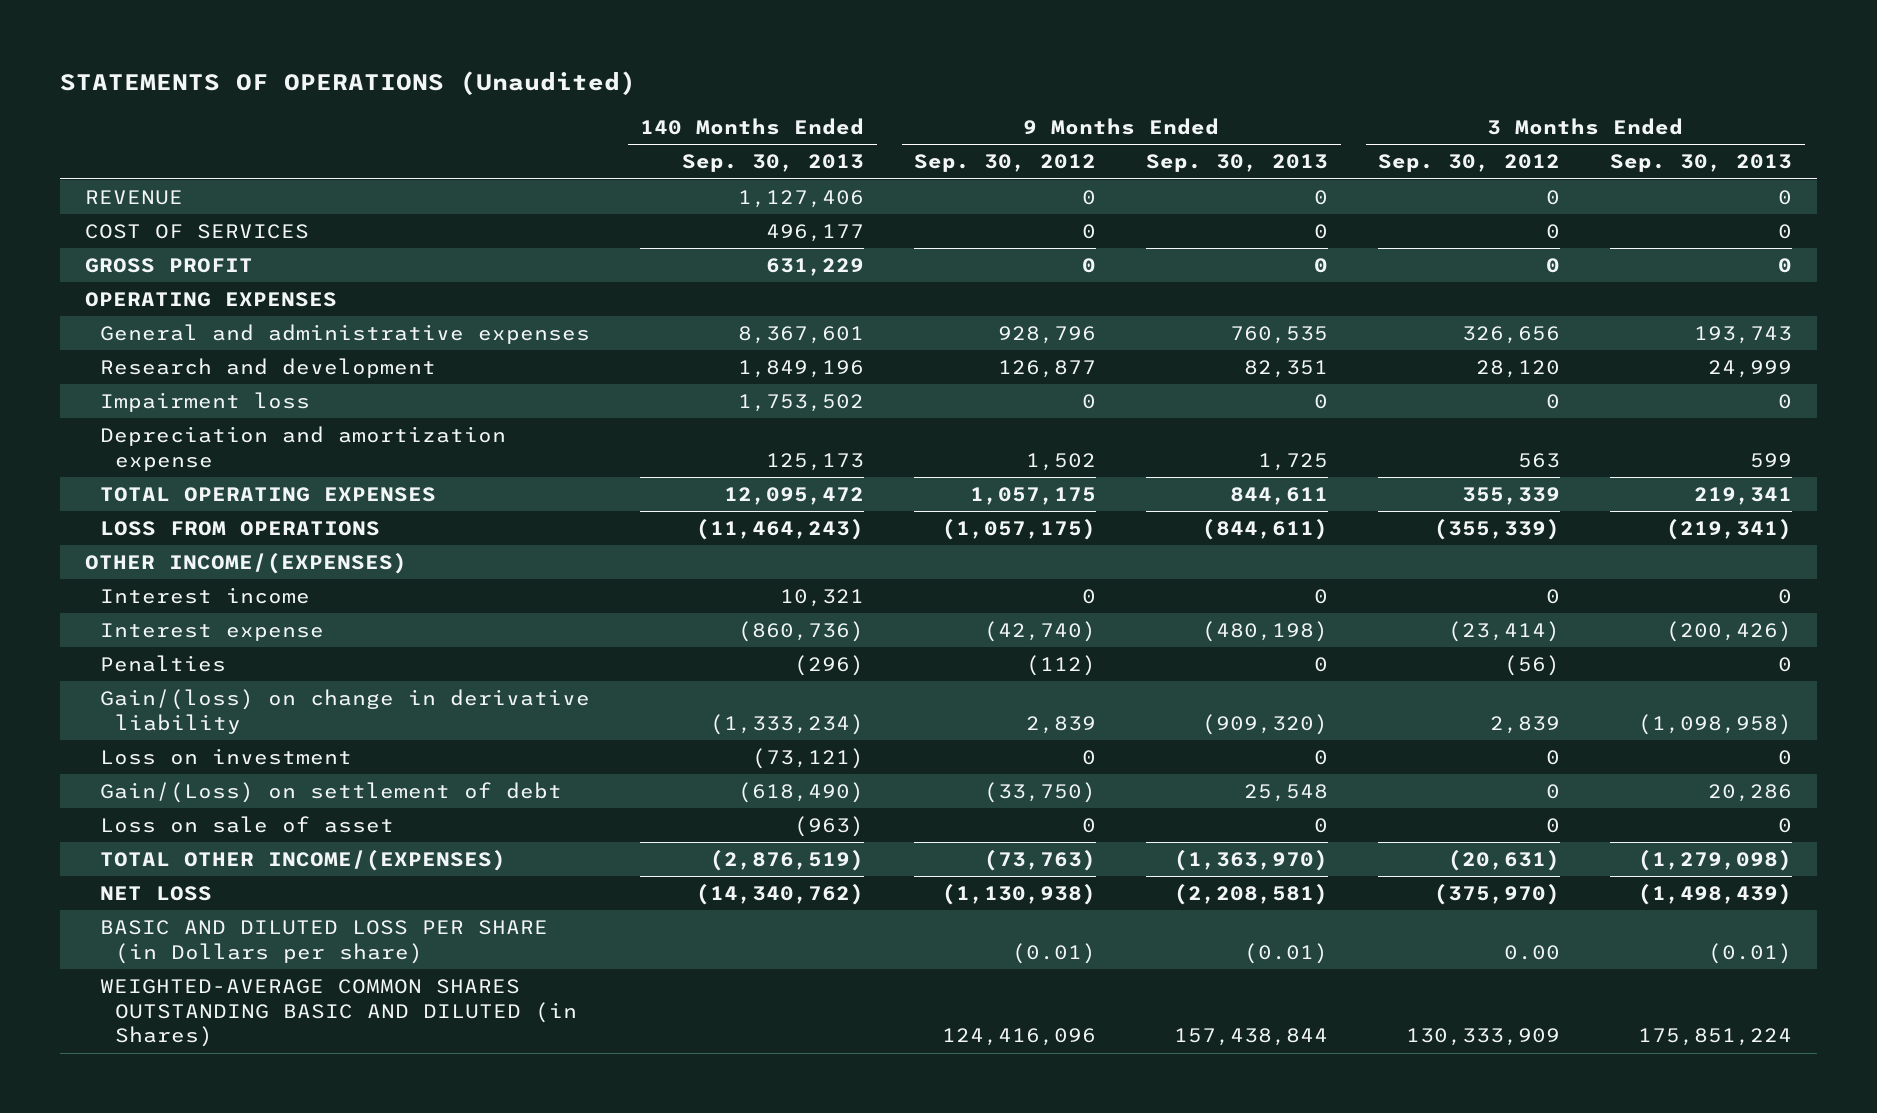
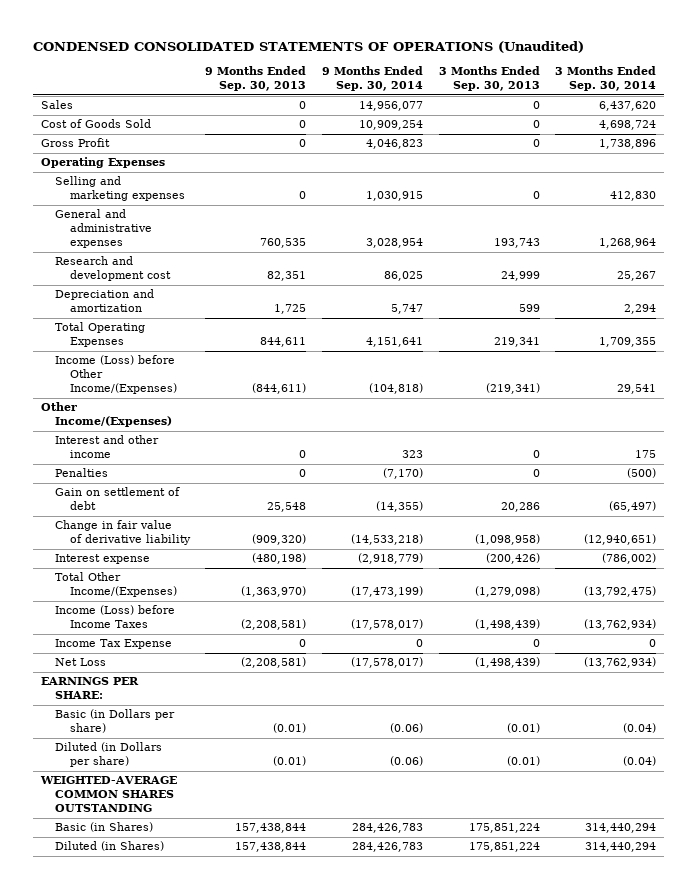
- STATEMENTS OF OPERATIONS (Unaudited)
+ CONDENSED CONSOLIDATED STATEMENTS OF OPERATIONS (Unaudited)
- | 140 Months Ended Sep. 30, 2013 | 9 Months Ended Sep. 30, 2012 | 9 Months Ended Sep. 30, 2013 | 3 Months Ended Sep. 30, 2012 | 3 Months Ended Sep. 30, 2013
+ | 9 Months Ended Sep. 30, 2013 | 9 Months Ended Sep. 30, 2014 | 3 Months Ended Sep. 30, 2013 | 3 Months Ended Sep. 30, 2014
- REVENUE | 1,127,406 | 0 | 0 | 0 | 0
- COST OF SERVICES | 496,177 | 0 | 0 | 0 | 0
- GROSS PROFIT | 631,229 | 0 | 0 | 0 | 0
- OPERATING EXPENSES
+ Sales | 0 | 14,956,077 | 0 | 6,437,620
+ Cost of Goods Sold | 0 | 10,909,254 | 0 | 4,698,724
+ Gross Profit | 0 | 4,046,823 | 0 | 1,738,896
+ Operating Expenses
+ Selling and marketing expenses | 0 | 1,030,915 | 0 | 412,830
- Research and development | 1,849,196 | 126,877 | 82,351 | 28,120 | 24,999
- Impairment loss | 1,753,502 | 0 | 0 | 0 | 0
- Depreciation and amortization expense | 125,173 | 1,502 | 1,725 | 563 | 599
- TOTAL OPERATING EXPENSES | 12,095,472 | 1,057,175 | 844,611 | 355,339 | 219,341
- LOSS FROM OPERATIONS | (11,464,243) | (1,057,175) | (844,611) | (355,339) | (219,341)
- OTHER INCOME/(EXPENSES)
- Interest income | 10,321 | 0 | 0 | 0 | 0
+ Research and development cost | 82,351 | 86,025 | 24,999 | 25,267
+ Depreciation and amortization | 1,725 | 5,747 | 599 | 2,294
+ Total Operating Expenses | 844,611 | 4,151,641 | 219,341 | 1,709,355
+ Income (Loss) before Other Income/(Expenses) | (844,611) | (104,818) | (219,341) | 29,541
+ Other Income/(Expenses)
+ Interest and other income | 0 | 323 | 0 | 175
- Gain/(loss) on change in derivative liability | (1,333,234) | 2,839 | (909,320) | 2,839 | (1,098,958)
- Loss on investment | (73,121) | 0 | 0 | 0 | 0
- Gain/(Loss) on settlement of debt | (618,490) | (33,750) | 25,548 | 0 | 20,286
- Loss on sale of asset | (963) | 0 | 0 | 0 | 0
- TOTAL OTHER INCOME/(EXPENSES) | (2,876,519) | (73,763) | (1,363,970) | (20,631) | (1,279,098)
- NET LOSS | (14,340,762) | (1,130,938) | (2,208,581) | (375,970) | (1,498,439)
- BASIC AND DILUTED LOSS PER SHARE (in Dollars per share) | | (0.01) | (0.01) | 0.00 | (0.01)
- WEIGHTED-AVERAGE COMMON SHARES OUTSTANDING BASIC AND DILUTED (in Shares) | | 124,416,096 | 157,438,844 | 130,333,909 | 175,851,224
+ Gain on settlement of debt | 25,548 | (14,355) | 20,286 | (65,497)
+ Change in fair value of derivative liability | (909,320) | (14,533,218) | (1,098,958) | (12,940,651)
moved down: Interest expense | (480,198) | (2,918,779) | (200,426) | (786,002)
+ Total Other Income/(Expenses) | (1,363,970) | (17,473,199) | (1,279,098) | (13,792,475)
+ Income (Loss) before Income Taxes | (2,208,581) | (17,578,017) | (1,498,439) | (13,762,934)
+ Income Tax Expense | 0 | 0 | 0 | 0
+ Net Loss | (2,208,581) | (17,578,017) | (1,498,439) | (13,762,934)
+ EARNINGS PER SHARE:
+ Basic (in Dollars per share) | (0.01) | (0.06) | (0.01) | (0.04)
+ Diluted (in Dollars per share) | (0.01) | (0.06) | (0.01) | (0.04)
+ WEIGHTED-AVERAGE COMMON SHARES OUTSTANDING
+ Basic (in Shares) | 157,438,844 | 284,426,783 | 175,851,224 | 314,440,294
+ Diluted (in Shares) | 157,438,844 | 284,426,783 | 175,851,224 | 314,440,294

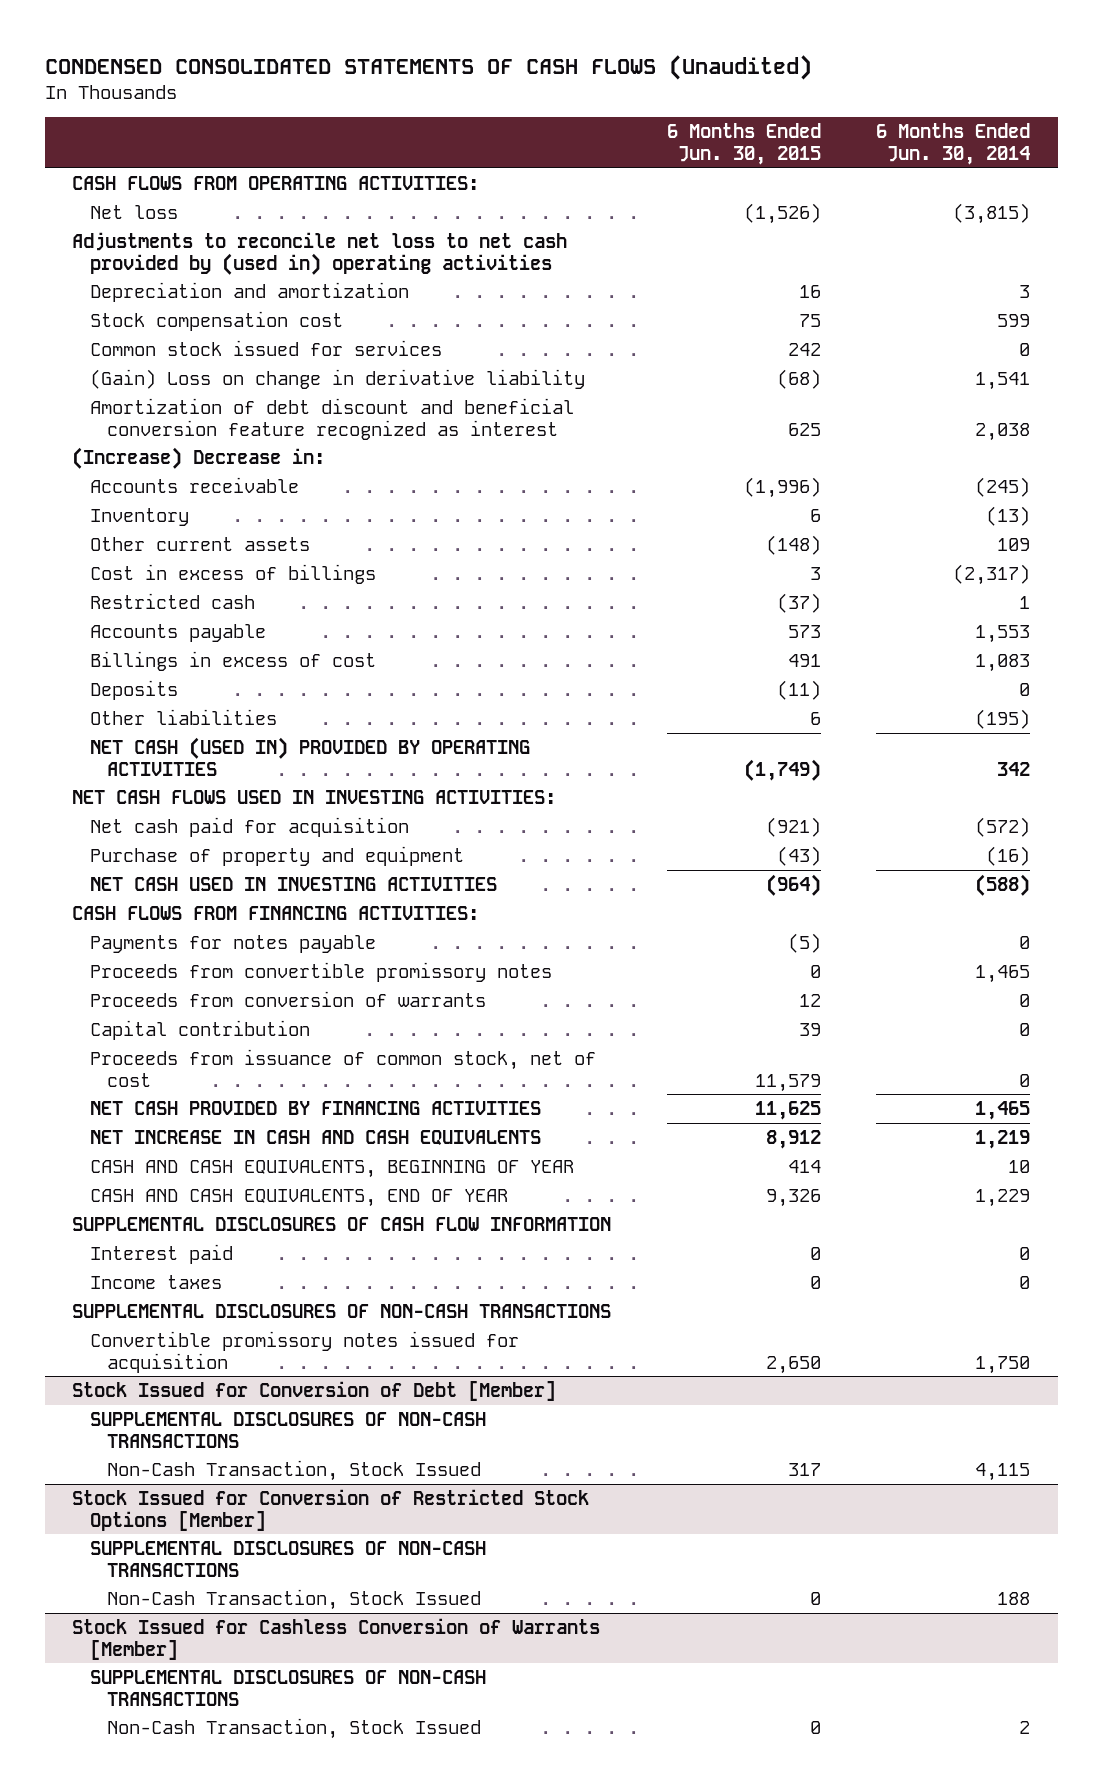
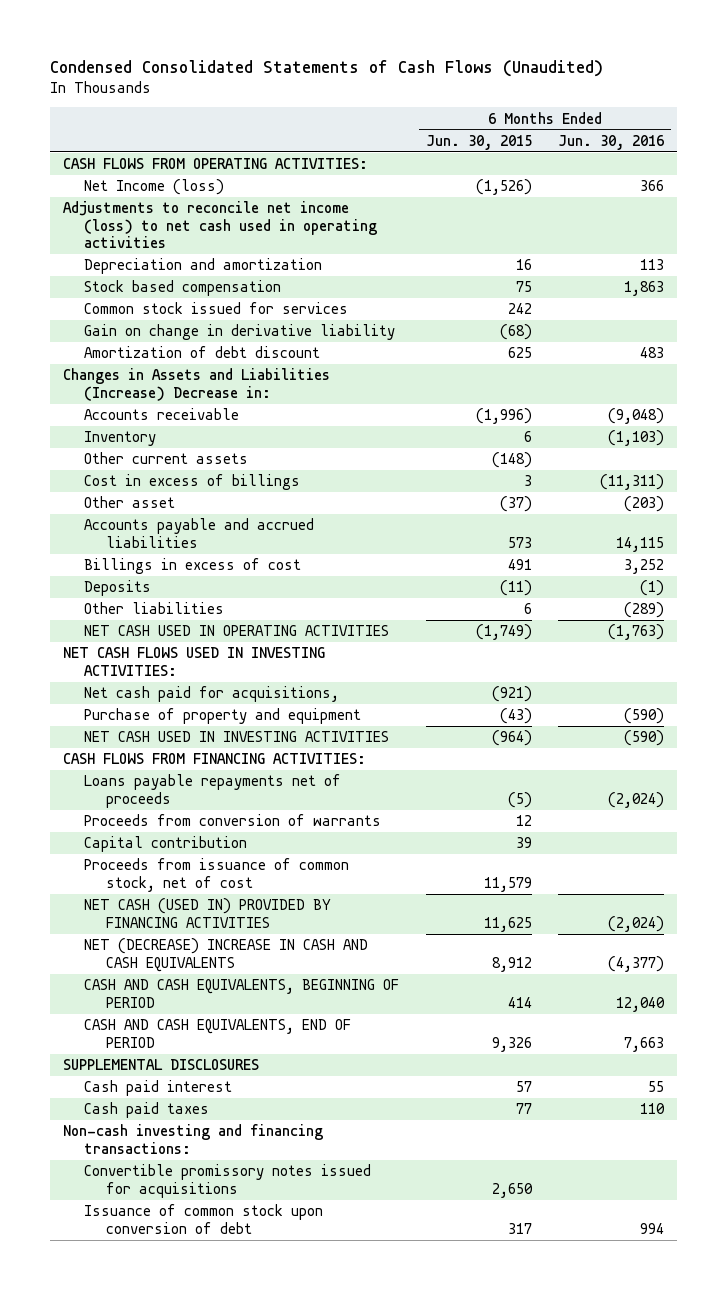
- CONDENSED CONSOLIDATED STATEMENTS OF CASH FLOWS (Unaudited)
+ Condensed Consolidated Statements of Cash Flows (Unaudited)
- | 6 Months Ended Jun. 30, 2015 | 6 Months Ended Jun. 30, 2014
+ | 6 Months Ended Jun. 30, 2015 | 6 Months Ended Jun. 30, 2016
- Net loss | (1,526) | (3,815)
- Adjustments to reconcile net loss to net cash provided by (used in) operating activities
+ Net Income (loss) | (1,526) | 366
+ Adjustments to reconcile net income (loss) to net cash used in operating activities
- Stock compensation cost | 75 | 599
+ Stock based compensation | 75 | 1,863
- (Gain) Loss on change in derivative liability | (68) | 1,541
- Amortization of debt discount and beneficial conversion feature recognized as interest | 625 | 2,038
- (Increase) Decrease in:
+ Gain on change in derivative liability | (68) |
+ Amortization of debt discount | 625 | 483
+ Changes in Assets and Liabilities (Increase) Decrease in:
- Restricted cash | (37) | 1
- Accounts payable | 573 | 1,553
+ Other asset | (37) | (203)
+ Accounts payable and accrued liabilities | 573 | 14,115
- NET CASH (USED IN) PROVIDED BY OPERATING ACTIVITIES | (1,749) | 342
+ NET CASH USED IN OPERATING ACTIVITIES | (1,749) | (1,763)
- Net cash paid for acquisition | (921) | (572)
+ Net cash paid for acquisitions, | (921) |
- Payments for notes payable | (5) | 0
- Proceeds from convertible promissory notes | 0 | 1,465
+ Loans payable repayments net of proceeds | (5) | (2,024)
- NET CASH PROVIDED BY FINANCING ACTIVITIES | 11,625 | 1,465
- NET INCREASE IN CASH AND CASH EQUIVALENTS | 8,912 | 1,219
- CASH AND CASH EQUIVALENTS, BEGINNING OF YEAR | 414 | 10
- CASH AND CASH EQUIVALENTS, END OF YEAR | 9,326 | 1,229
- SUPPLEMENTAL DISCLOSURES OF CASH FLOW INFORMATION
- Interest paid | 0 | 0
- Income taxes | 0 | 0
- SUPPLEMENTAL DISCLOSURES OF NON-CASH TRANSACTIONS
- Convertible promissory notes issued for acquisition | 2,650 | 1,750
- Stock Issued for Conversion of Debt [Member]
- SUPPLEMENTAL DISCLOSURES OF NON-CASH TRANSACTIONS
- Non-Cash Transaction, Stock Issued | 317 | 4,115
- Stock Issued for Conversion of Restricted Stock Options [Member]
- SUPPLEMENTAL DISCLOSURES OF NON-CASH TRANSACTIONS
- Non-Cash Transaction, Stock Issued | 0 | 188
- Stock Issued for Cashless Conversion of Warrants [Member]
- SUPPLEMENTAL DISCLOSURES OF NON-CASH TRANSACTIONS
- Non-Cash Transaction, Stock Issued | 0 | 2
+ NET CASH (USED IN) PROVIDED BY FINANCING ACTIVITIES | 11,625 | (2,024)
+ NET (DECREASE) INCREASE IN CASH AND CASH EQUIVALENTS | 8,912 | (4,377)
+ CASH AND CASH EQUIVALENTS, BEGINNING OF PERIOD | 414 | 12,040
+ CASH AND CASH EQUIVALENTS, END OF PERIOD | 9,326 | 7,663
+ SUPPLEMENTAL DISCLOSURES
+ Cash paid interest | 57 | 55
+ Cash paid taxes | 77 | 110
+ Non-cash investing and financing transactions:
+ Convertible promissory notes issued for acquisitions | 2,650 |
+ Issuance of common stock upon conversion of debt | 317 | 994

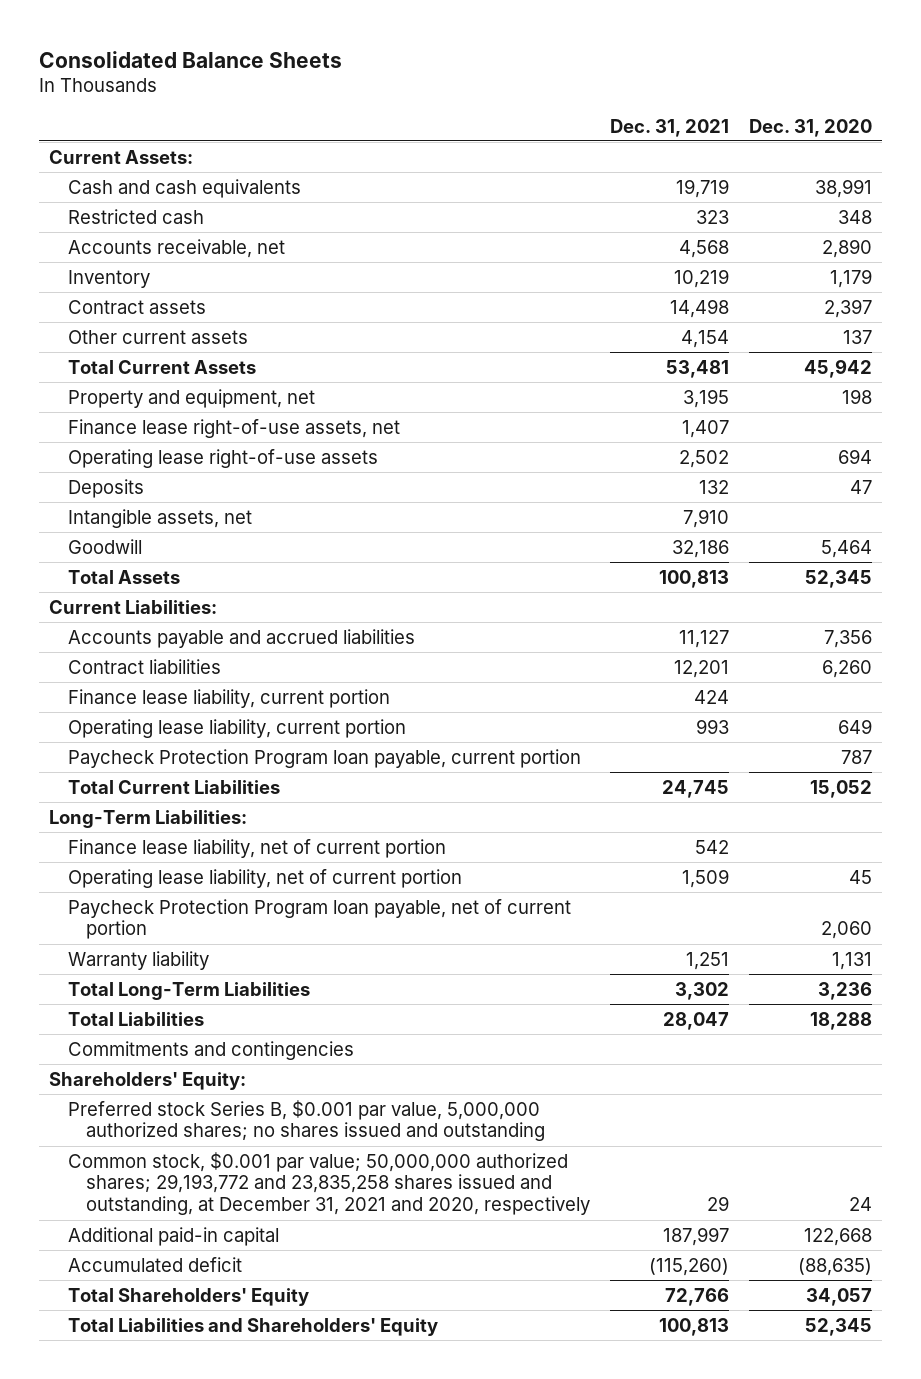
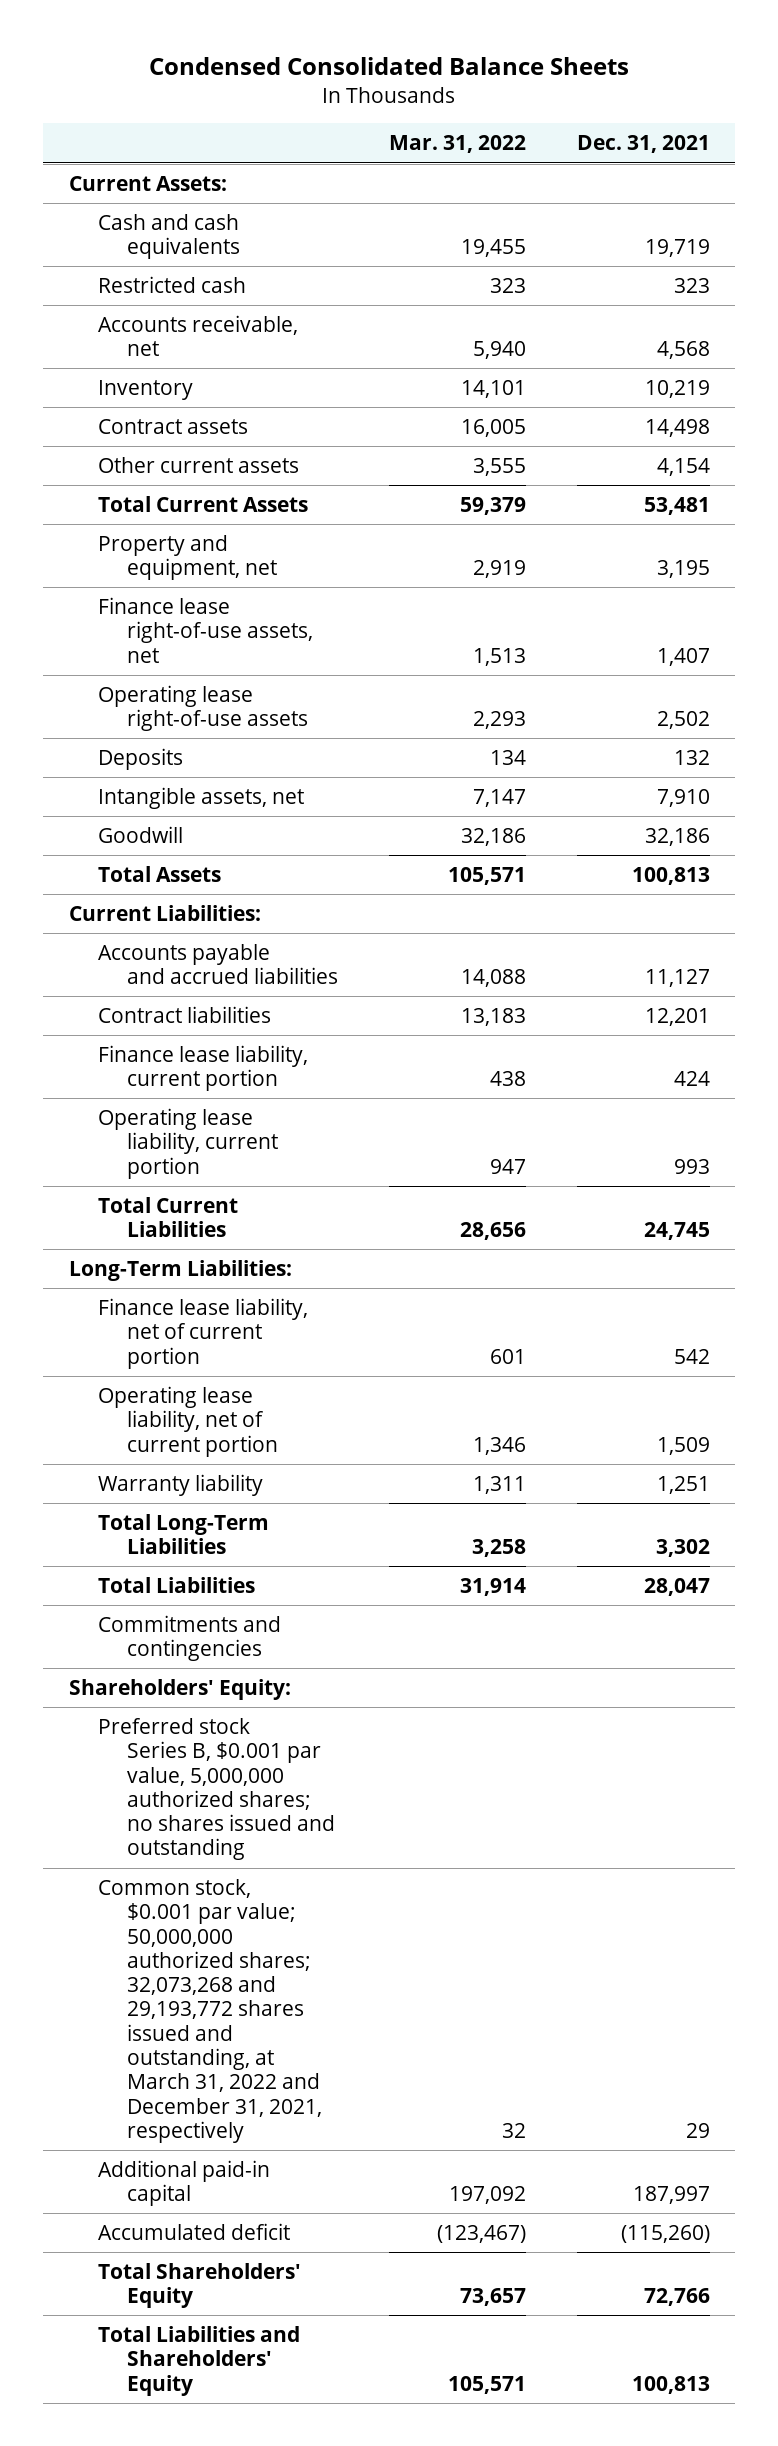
- Consolidated Balance Sheets
+ Condensed Consolidated Balance Sheets
- | Dec. 31, 2021 | Dec. 31, 2020
+ | Mar. 31, 2022 | Dec. 31, 2021
- Paycheck Protection Program loan payable, current portion | | 787
- Paycheck Protection Program loan payable, net of current portion | | 2,060
- Common stock, $0.001 par value; 50,000,000 authorized shares; 29,193,772 and 23,835,258 shares issued and outstanding, at December 31, 2021 and 2020, respectively | 29 | 24
+ Common stock, $0.001 par value; 50,000,000 authorized shares; 32,073,268 and 29,193,772 shares issued and outstanding, at March 31, 2022 and December 31, 2021, respectively | 32 | 29

